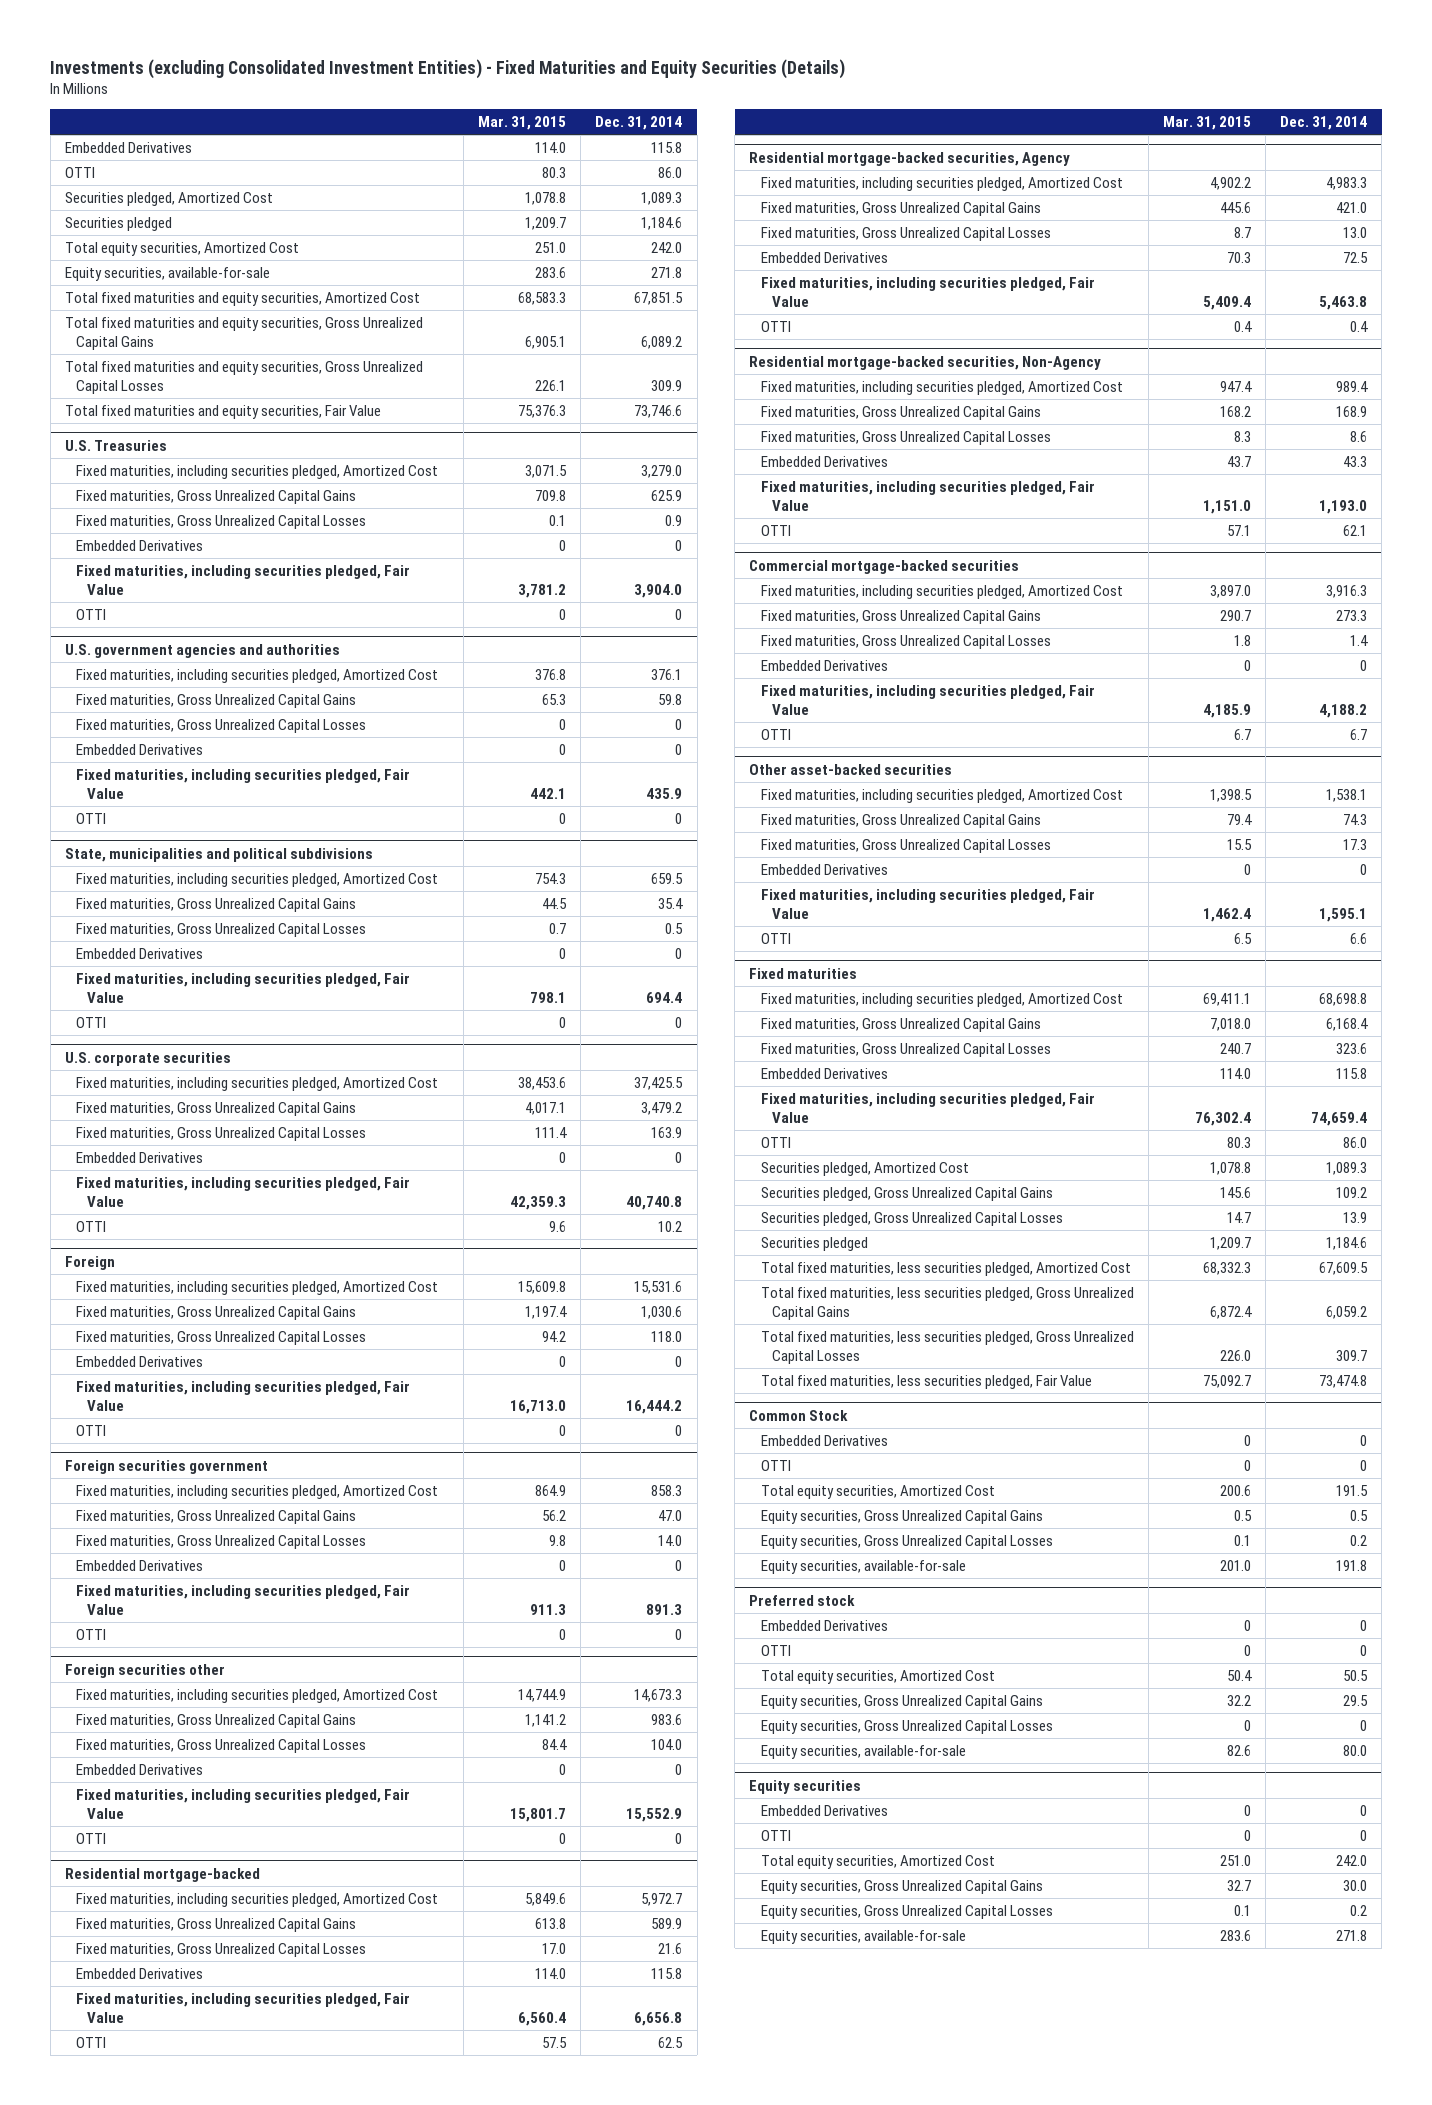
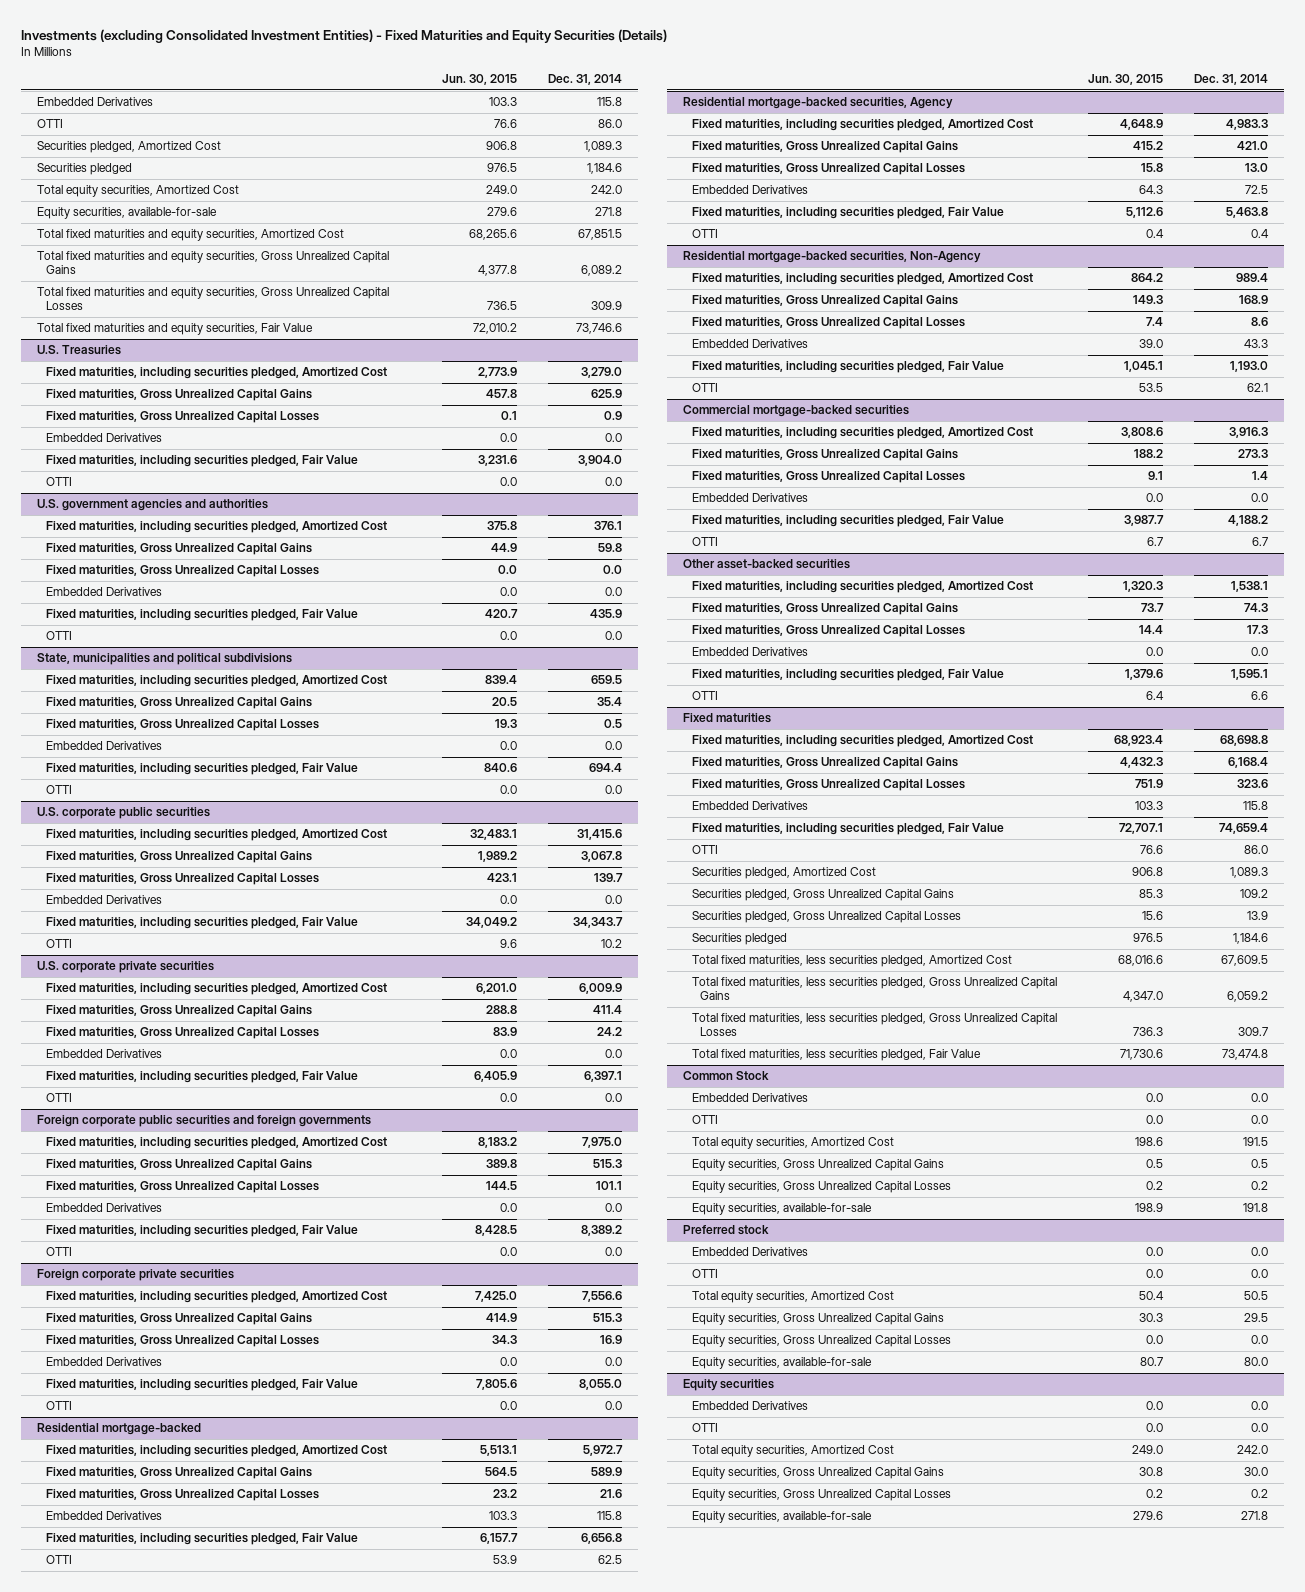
- | Mar. 31, 2015 | Dec. 31, 2014
+ | Jun. 30, 2015 | Dec. 31, 2014
@ U.S. Treasuries
- Embedded Derivatives | 0 | 0
+ Embedded Derivatives | 0.0 | 0.0
- OTTI | 0 | 0
+ OTTI | 0.0 | 0.0
@ U.S. government agencies and authorities
- Fixed maturities, Gross Unrealized Capital Losses | 0 | 0
- Embedded Derivatives | 0 | 0
+ Fixed maturities, Gross Unrealized Capital Losses | 0.0 | 0.0
+ Embedded Derivatives | 0.0 | 0.0
- OTTI | 0 | 0
+ OTTI | 0.0 | 0.0
@ State, municipalities and political subdivisions
- Embedded Derivatives | 0 | 0
+ Embedded Derivatives | 0.0 | 0.0
- OTTI | 0 | 0
- U.S. corporate securities
- Fixed maturities, including securities pledged, Amortized Cost | 38,453.6 | 37,425.5
- Fixed maturities, Gross Unrealized Capital Gains | 4,017.1 | 3,479.2
- Fixed maturities, Gross Unrealized Capital Losses | 111.4 | 163.9
- Embedded Derivatives | 0 | 0
- Fixed maturities, including securities pledged, Fair Value | 42,359.3 | 40,740.8
@ State, municipalities and political subdivisions
+ OTTI | 0.0 | 0.0
+ U.S. corporate public securities
+ Fixed maturities, including securities pledged, Amortized Cost | 32,483.1 | 31,415.6
+ Fixed maturities, Gross Unrealized Capital Gains | 1,989.2 | 3,067.8
+ Fixed maturities, Gross Unrealized Capital Losses | 423.1 | 139.7
+ Embedded Derivatives | 0.0 | 0.0
+ Fixed maturities, including securities pledged, Fair Value | 34,049.2 | 34,343.7
- Foreign
- Fixed maturities, including securities pledged, Amortized Cost | 15,609.8 | 15,531.6
- Fixed maturities, Gross Unrealized Capital Gains | 1,197.4 | 1,030.6
- Fixed maturities, Gross Unrealized Capital Losses | 94.2 | 118.0
- Embedded Derivatives | 0 | 0
- Fixed maturities, including securities pledged, Fair Value | 16,713.0 | 16,444.2
- OTTI | 0 | 0
- Foreign securities government
- Fixed maturities, including securities pledged, Amortized Cost | 864.9 | 858.3
- Fixed maturities, Gross Unrealized Capital Gains | 56.2 | 47.0
- Fixed maturities, Gross Unrealized Capital Losses | 9.8 | 14.0
- Embedded Derivatives | 0 | 0
- Fixed maturities, including securities pledged, Fair Value | 911.3 | 891.3
- OTTI | 0 | 0
- Foreign securities other
- Fixed maturities, including securities pledged, Amortized Cost | 14,744.9 | 14,673.3
- Fixed maturities, Gross Unrealized Capital Gains | 1,141.2 | 983.6
- Fixed maturities, Gross Unrealized Capital Losses | 84.4 | 104.0
- Embedded Derivatives | 0 | 0
- Fixed maturities, including securities pledged, Fair Value | 15,801.7 | 15,552.9
- OTTI | 0 | 0
+ U.S. corporate private securities
+ Fixed maturities, including securities pledged, Amortized Cost | 6,201.0 | 6,009.9
+ Fixed maturities, Gross Unrealized Capital Gains | 288.8 | 411.4
+ Fixed maturities, Gross Unrealized Capital Losses | 83.9 | 24.2
+ Embedded Derivatives | 0.0 | 0.0
+ Fixed maturities, including securities pledged, Fair Value | 6,405.9 | 6,397.1
+ OTTI | 0.0 | 0.0
+ Foreign corporate public securities and foreign governments
+ Fixed maturities, including securities pledged, Amortized Cost | 8,183.2 | 7,975.0
+ Fixed maturities, Gross Unrealized Capital Gains | 389.8 | 515.3
+ Fixed maturities, Gross Unrealized Capital Losses | 144.5 | 101.1
+ Embedded Derivatives | 0.0 | 0.0
+ Fixed maturities, including securities pledged, Fair Value | 8,428.5 | 8,389.2
+ OTTI | 0.0 | 0.0
+ Foreign corporate private securities
+ Fixed maturities, including securities pledged, Amortized Cost | 7,425.0 | 7,556.6
+ Fixed maturities, Gross Unrealized Capital Gains | 414.9 | 515.3
+ Fixed maturities, Gross Unrealized Capital Losses | 34.3 | 16.9
+ Embedded Derivatives | 0.0 | 0.0
+ Fixed maturities, including securities pledged, Fair Value | 7,805.6 | 8,055.0
+ OTTI | 0.0 | 0.0
@ Commercial mortgage-backed securities
- Embedded Derivatives | 0 | 0
+ Embedded Derivatives | 0.0 | 0.0
@ Other asset-backed securities
- Embedded Derivatives | 0 | 0
+ Embedded Derivatives | 0.0 | 0.0
@ Common Stock
- Embedded Derivatives | 0 | 0
- OTTI | 0 | 0
+ Embedded Derivatives | 0.0 | 0.0
+ OTTI | 0.0 | 0.0
@ Preferred stock
- Embedded Derivatives | 0 | 0
- OTTI | 0 | 0
+ Embedded Derivatives | 0.0 | 0.0
+ OTTI | 0.0 | 0.0
- Equity securities, Gross Unrealized Capital Losses | 0 | 0
+ Equity securities, Gross Unrealized Capital Losses | 0.0 | 0.0
@ Equity securities
- Embedded Derivatives | 0 | 0
- OTTI | 0 | 0
+ Embedded Derivatives | 0.0 | 0.0
+ OTTI | 0.0 | 0.0

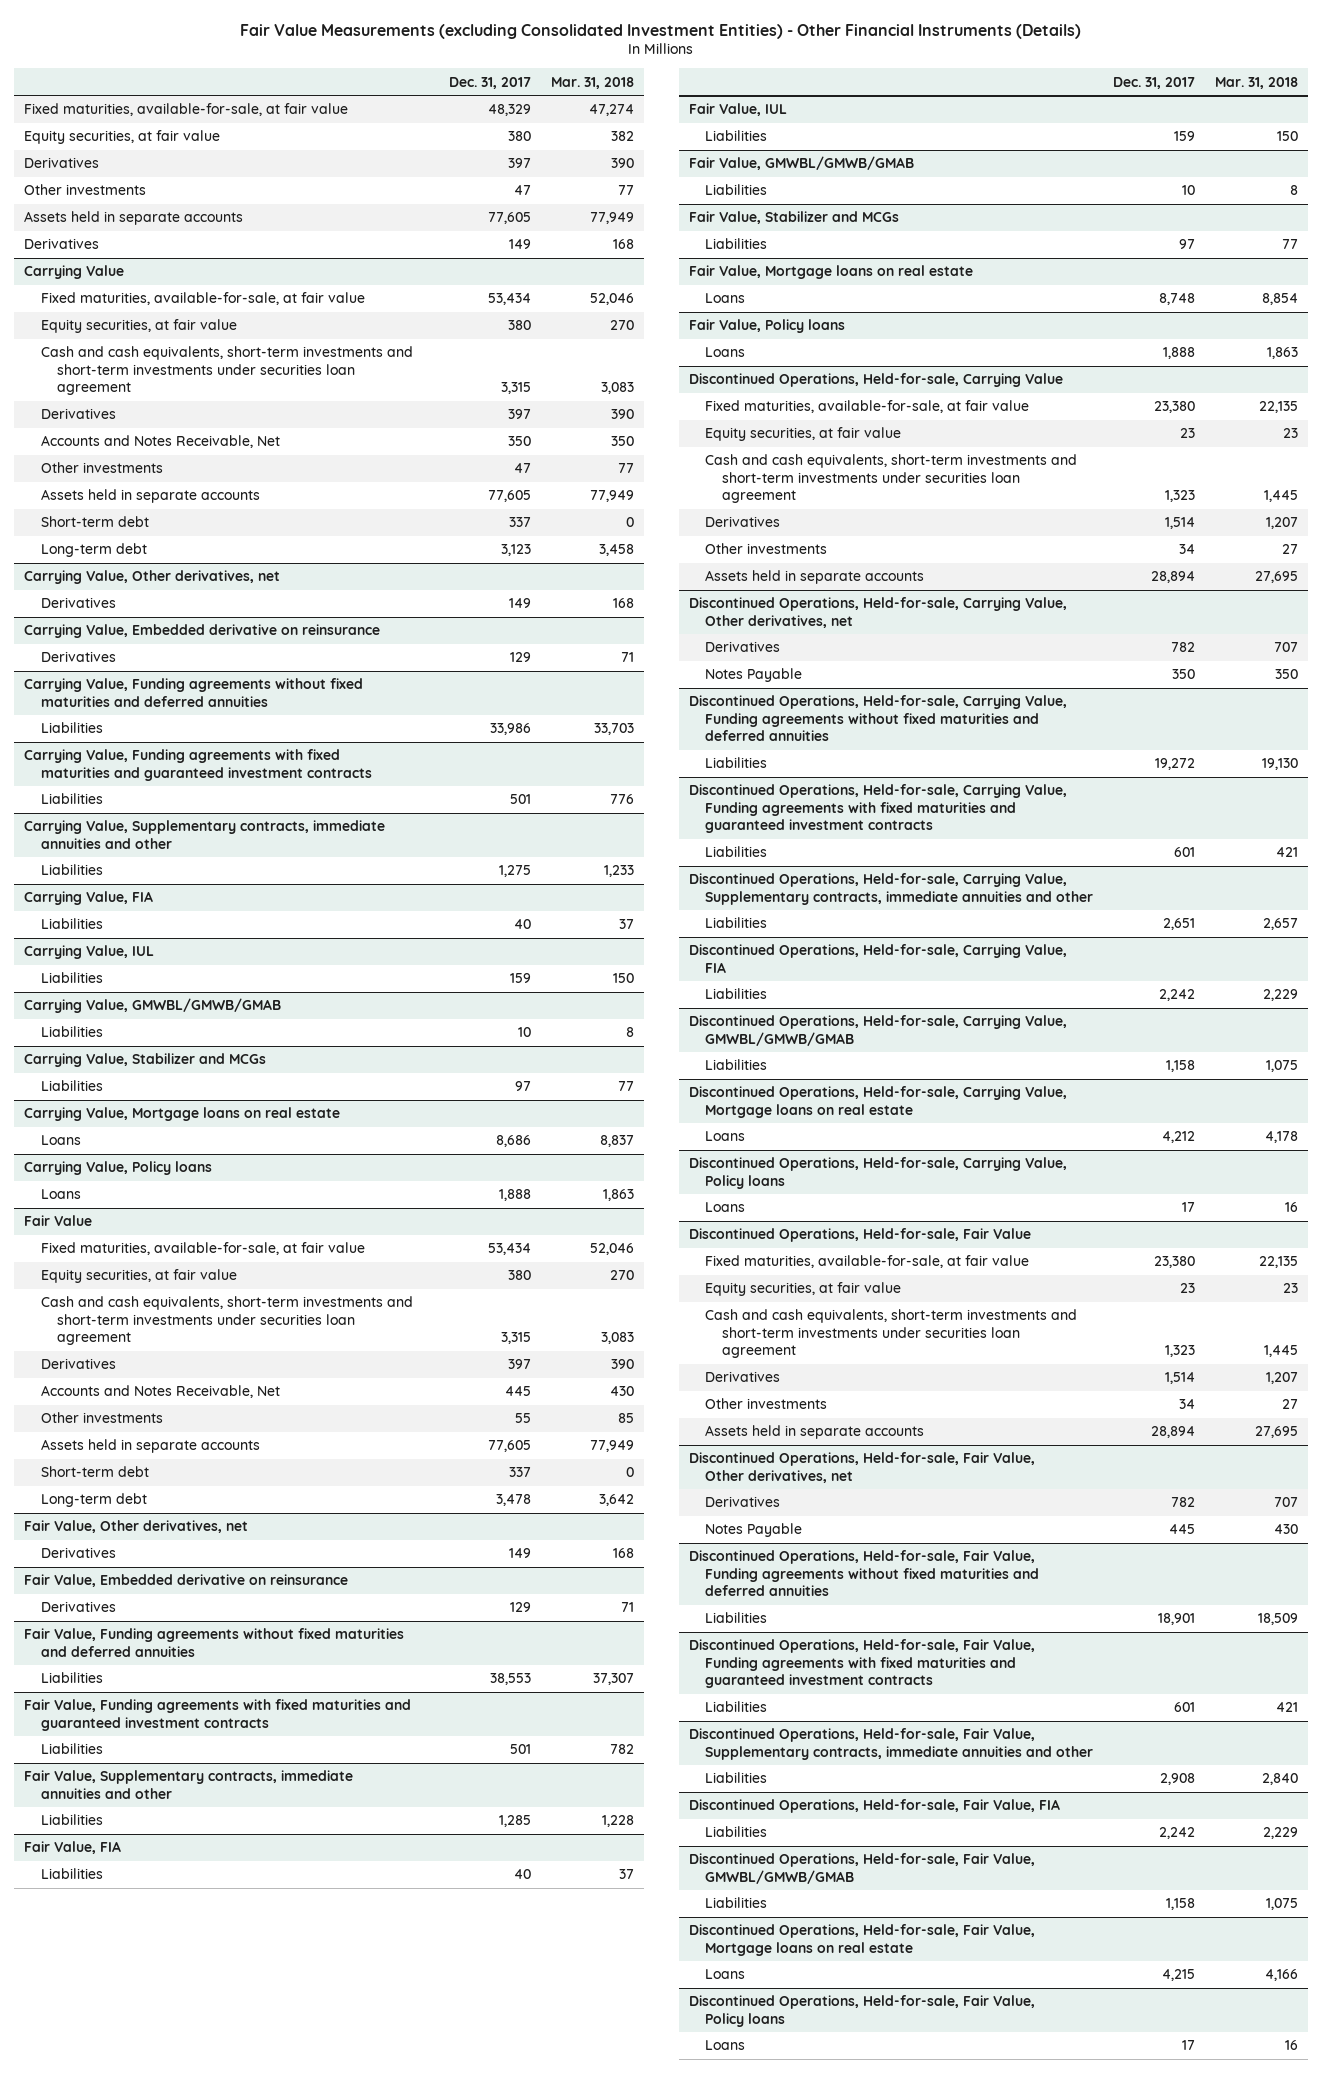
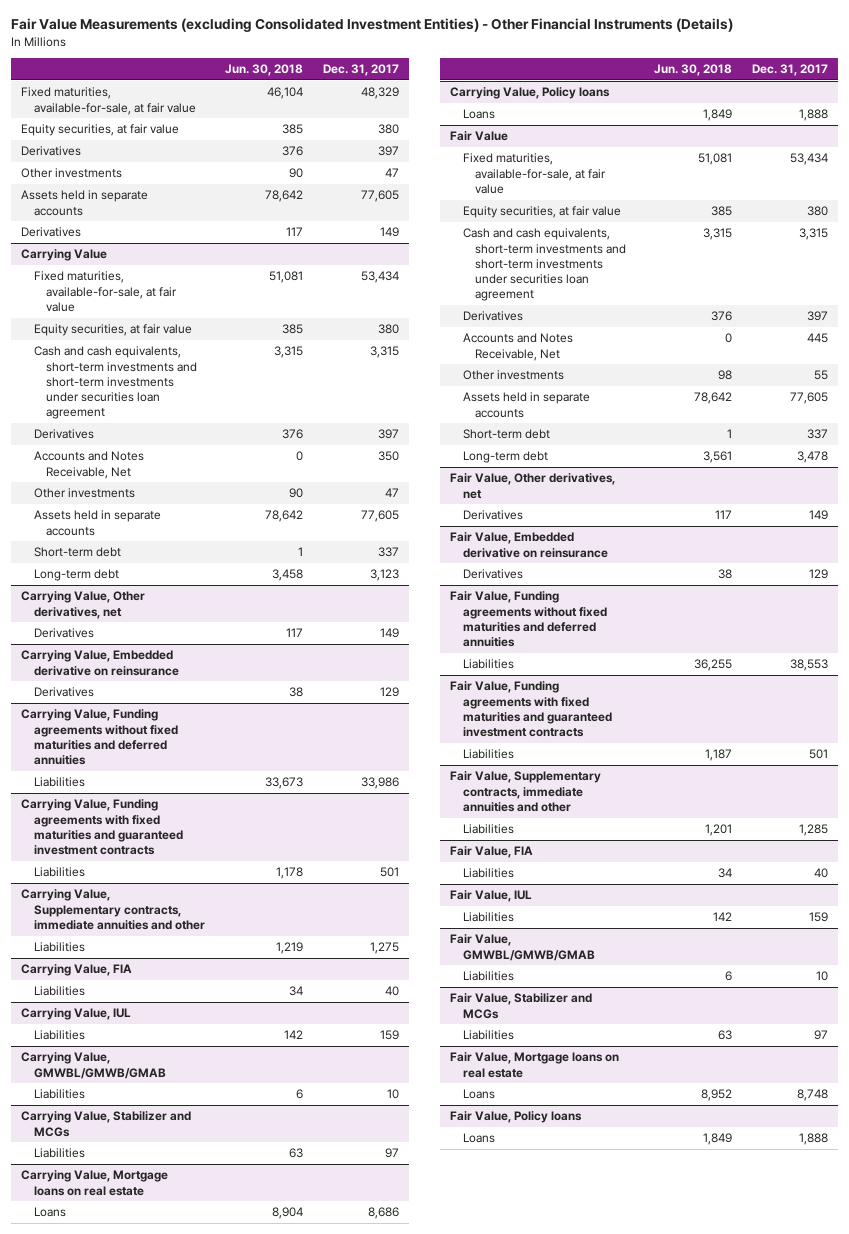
- | Dec. 31, 2017 | Mar. 31, 2018
+ | Jun. 30, 2018 | Dec. 31, 2017
- Discontinued Operations, Held-for-sale, Carrying Value
- Fixed maturities, available-for-sale, at fair value | 23,380 | 22,135
- Equity securities, at fair value | 23 | 23
- Cash and cash equivalents, short-term investments and short-term investments under securities loan agreement | 1,323 | 1,445
- Derivatives | 1,514 | 1,207
- Other investments | 34 | 27
- Assets held in separate accounts | 28,894 | 27,695
- Discontinued Operations, Held-for-sale, Carrying Value, Other derivatives, net
- Derivatives | 782 | 707
- Notes Payable | 350 | 350
- Discontinued Operations, Held-for-sale, Carrying Value, Funding agreements without fixed maturities and deferred annuities
- Liabilities | 19,272 | 19,130
- Discontinued Operations, Held-for-sale, Carrying Value, Funding agreements with fixed maturities and guaranteed investment contracts
- Liabilities | 601 | 421
- Discontinued Operations, Held-for-sale, Carrying Value, Supplementary contracts, immediate annuities and other
- Liabilities | 2,651 | 2,657
- Discontinued Operations, Held-for-sale, Carrying Value, FIA
- Liabilities | 2,242 | 2,229
- Discontinued Operations, Held-for-sale, Carrying Value, GMWBL/GMWB/GMAB
- Liabilities | 1,158 | 1,075
- Discontinued Operations, Held-for-sale, Carrying Value, Mortgage loans on real estate
- Loans | 4,212 | 4,178
- Discontinued Operations, Held-for-sale, Carrying Value, Policy loans
- Loans | 17 | 16
- Discontinued Operations, Held-for-sale, Fair Value
- Fixed maturities, available-for-sale, at fair value | 23,380 | 22,135
- Equity securities, at fair value | 23 | 23
- Cash and cash equivalents, short-term investments and short-term investments under securities loan agreement | 1,323 | 1,445
- Derivatives | 1,514 | 1,207
- Other investments | 34 | 27
- Assets held in separate accounts | 28,894 | 27,695
- Discontinued Operations, Held-for-sale, Fair Value, Other derivatives, net
- Derivatives | 782 | 707
- Notes Payable | 445 | 430
- Discontinued Operations, Held-for-sale, Fair Value, Funding agreements without fixed maturities and deferred annuities
- Liabilities | 18,901 | 18,509
- Discontinued Operations, Held-for-sale, Fair Value, Funding agreements with fixed maturities and guaranteed investment contracts
- Liabilities | 601 | 421
- Discontinued Operations, Held-for-sale, Fair Value, Supplementary contracts, immediate annuities and other
- Liabilities | 2,908 | 2,840
- Discontinued Operations, Held-for-sale, Fair Value, FIA
- Liabilities | 2,242 | 2,229
- Discontinued Operations, Held-for-sale, Fair Value, GMWBL/GMWB/GMAB
- Liabilities | 1,158 | 1,075
- Discontinued Operations, Held-for-sale, Fair Value, Mortgage loans on real estate
- Loans | 4,215 | 4,166
- Discontinued Operations, Held-for-sale, Fair Value, Policy loans
- Loans | 17 | 16

